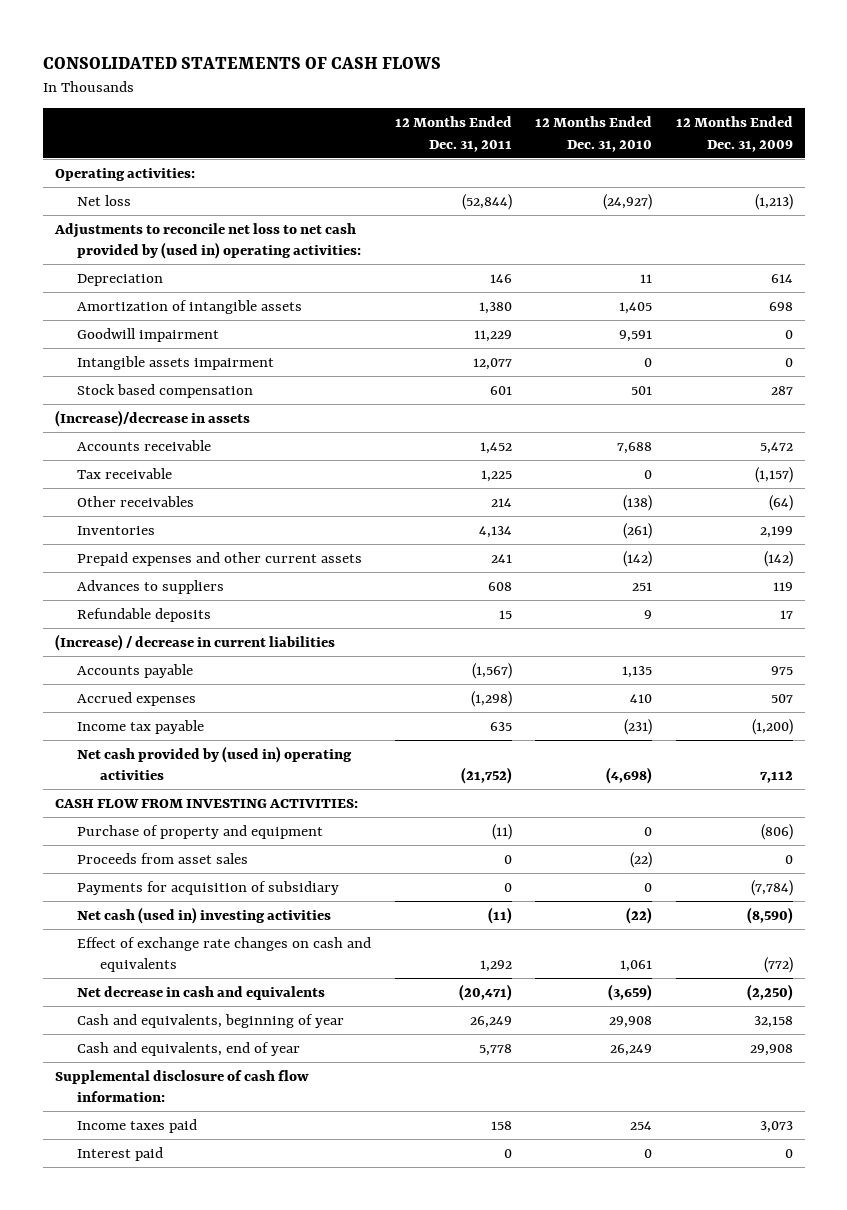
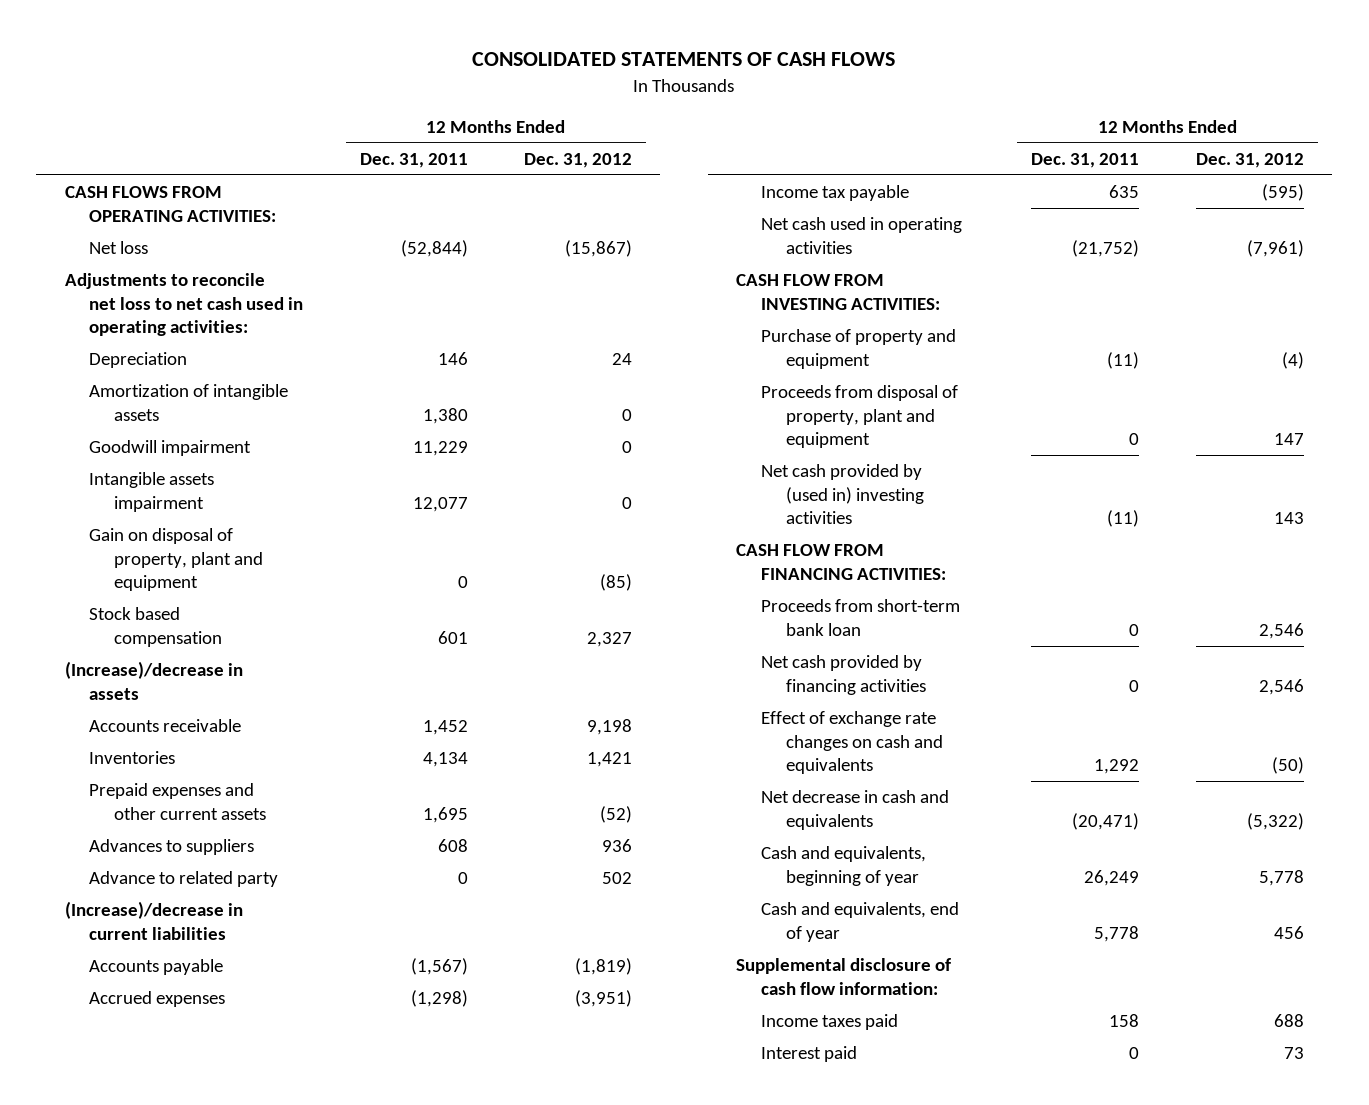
- | 12 Months Ended Dec. 31, 2011 | 12 Months Ended Dec. 31, 2010 | 12 Months Ended Dec. 31, 2009
+ | 12 Months Ended Dec. 31, 2011 | 12 Months Ended Dec. 31, 2012
- Operating activities:
+ CASH FLOWS FROM OPERATING ACTIVITIES:
- Adjustments to reconcile net loss to net cash provided by (used in) operating activities:
+ Adjustments to reconcile net loss to net cash used in operating activities:
+ Gain on disposal of property, plant and equipment | 0 | (85)
- Tax receivable | 1,225 | 0 | (1,157)
- Other receivables | 214 | (138) | (64)
- Prepaid expenses and other current assets | 241 | (142) | (142)
+ Prepaid expenses and other current assets | 1,695 | (52)
- Refundable deposits | 15 | 9 | 17
- (Increase) / decrease in current liabilities
+ Advance to related party | 0 | 502
+ (Increase)/decrease in current liabilities
- Net cash provided by (used in) operating activities | (21,752) | (4,698) | 7,112
+ Net cash used in operating activities | (21,752) | (7,961)
- Proceeds from asset sales | 0 | (22) | 0
- Payments for acquisition of subsidiary | 0 | 0 | (7,784)
- Net cash (used in) investing activities | (11) | (22) | (8,590)
+ Proceeds from disposal of property, plant and equipment | 0 | 147
+ Net cash provided by (used in) investing activities | (11) | 143
+ CASH FLOW FROM FINANCING ACTIVITIES:
+ Proceeds from short-term bank loan | 0 | 2,546
+ Net cash provided by financing activities | 0 | 2,546

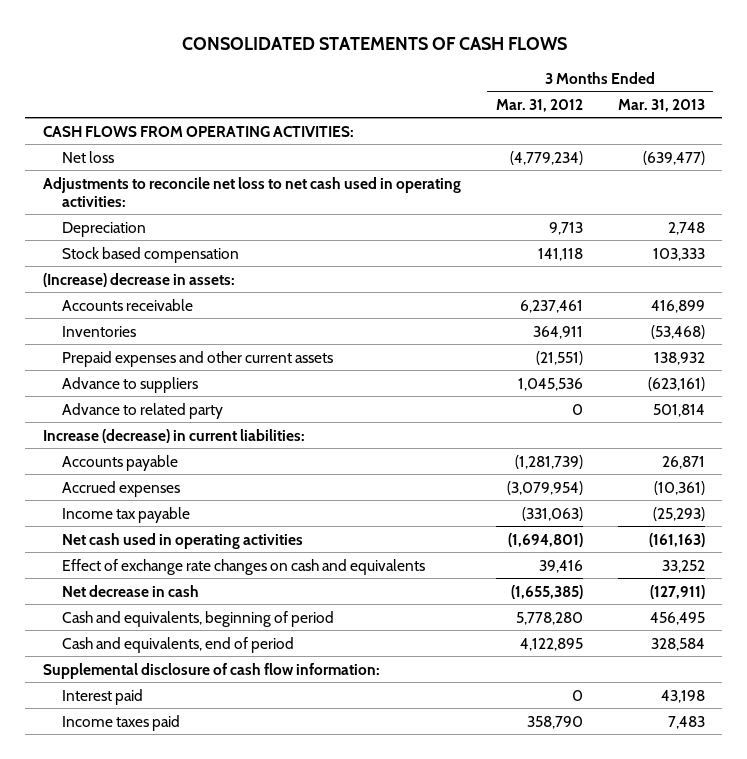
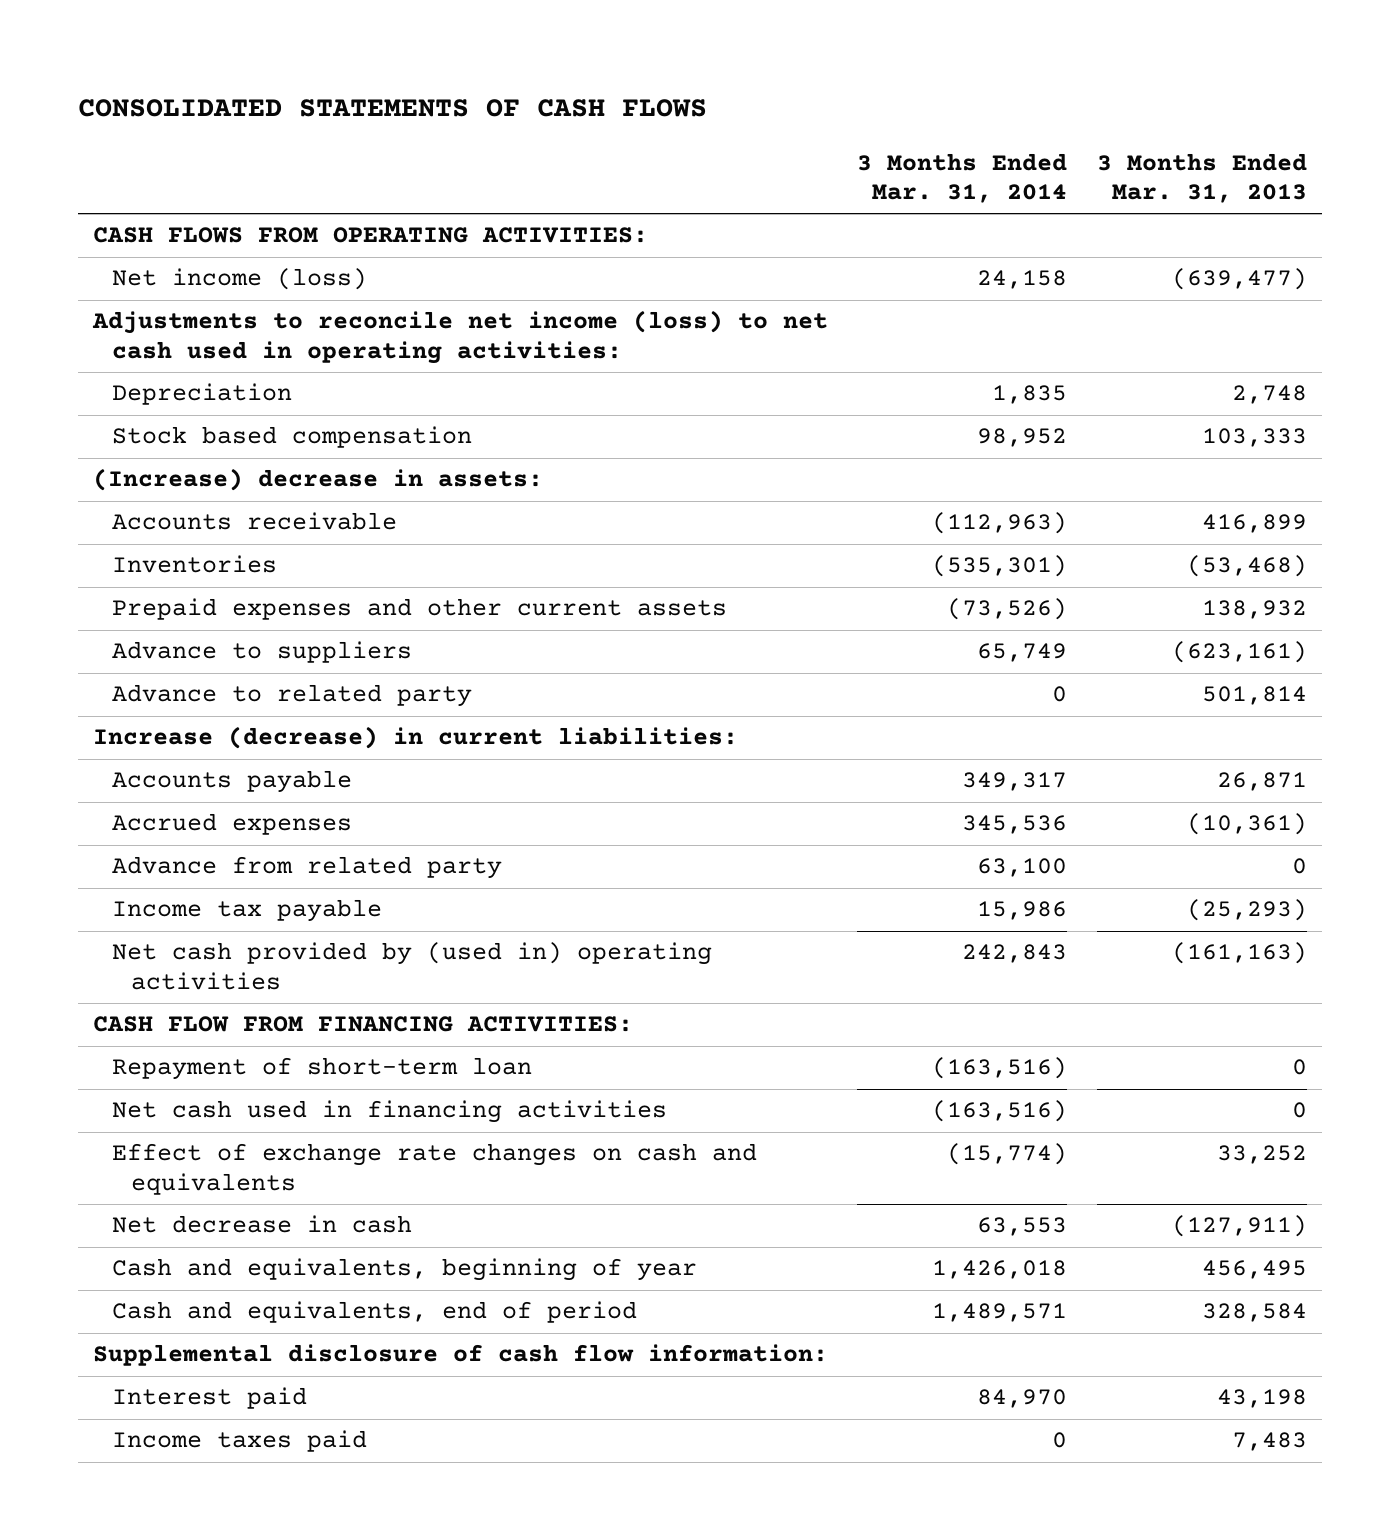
- | 3 Months Ended Mar. 31, 2012 | 3 Months Ended Mar. 31, 2013
+ | 3 Months Ended Mar. 31, 2014 | 3 Months Ended Mar. 31, 2013
- Net loss | (4,779,234) | (639,477)
- Adjustments to reconcile net loss to net cash used in operating activities:
+ Net income (loss) | 24,158 | (639,477)
+ Adjustments to reconcile net income (loss) to net cash used in operating activities:
+ Advance from related party | 63,100 | 0
- Net cash used in operating activities | (1,694,801) | (161,163)
+ Net cash provided by (used in) operating activities | 242,843 | (161,163)
+ CASH FLOW FROM FINANCING ACTIVITIES:
+ Repayment of short-term loan | (163,516) | 0
+ Net cash used in financing activities | (163,516) | 0
- Cash and equivalents, beginning of period | 5,778,280 | 456,495
+ Cash and equivalents, beginning of year | 1,426,018 | 456,495

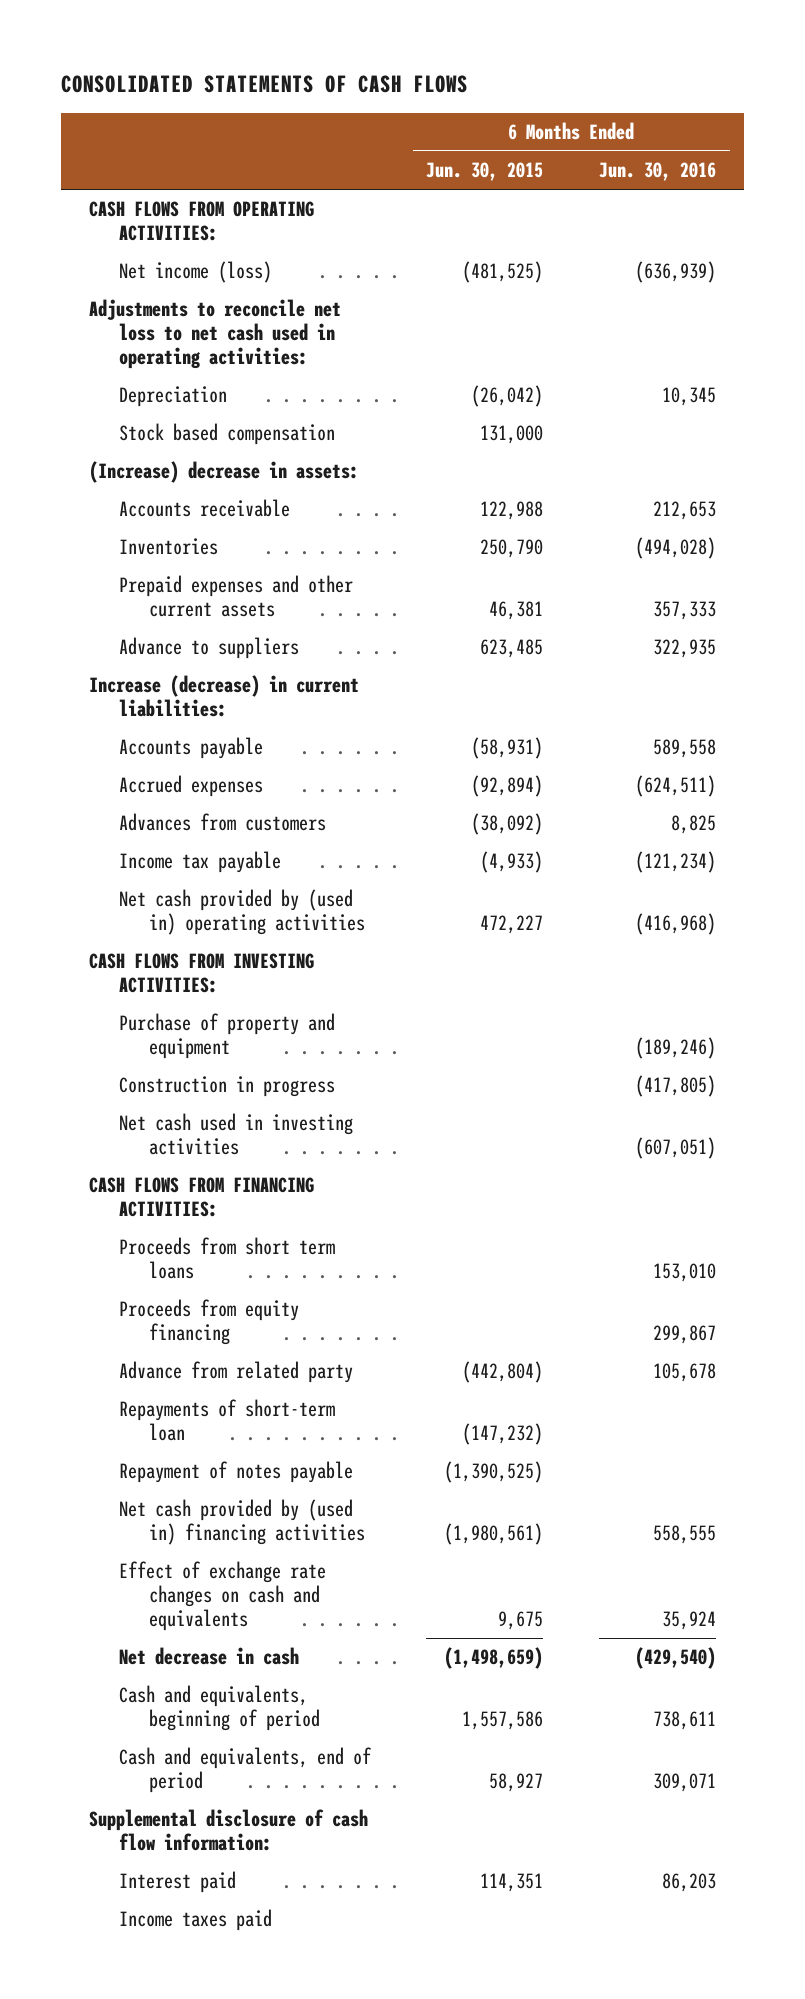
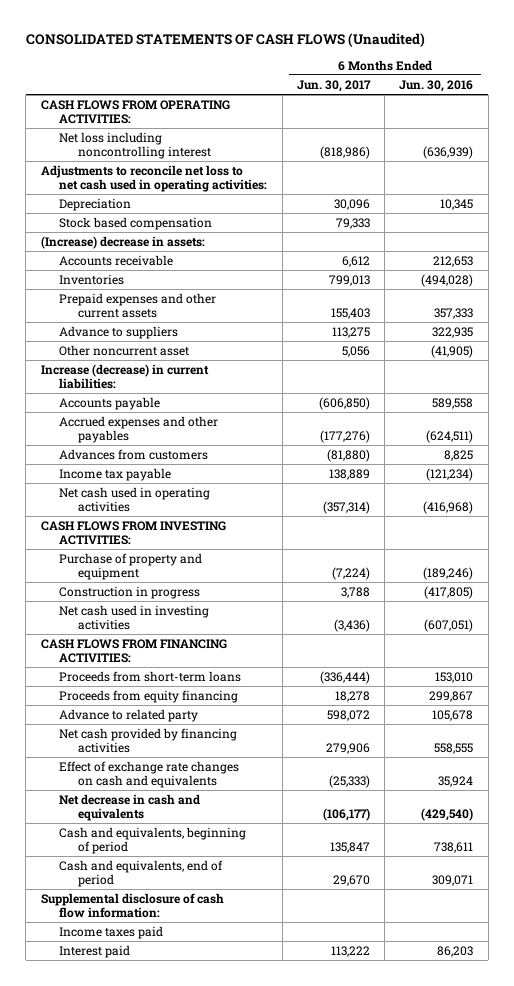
- CONSOLIDATED STATEMENTS OF CASH FLOWS
+ CONSOLIDATED STATEMENTS OF CASH FLOWS (Unaudited)
- | 6 Months Ended Jun. 30, 2015 | 6 Months Ended Jun. 30, 2016
+ | 6 Months Ended Jun. 30, 2017 | 6 Months Ended Jun. 30, 2016
- Net income (loss) | (481,525) | (636,939)
+ Net loss including noncontrolling interest | (818,986) | (636,939)
+ Other noncurrent asset | 5,056 | (41,905)
- Accrued expenses | (92,894) | (624,511)
+ Accrued expenses and other payables | (177,276) | (624,511)
- Net cash provided by (used in) operating activities | 472,227 | (416,968)
+ Net cash used in operating activities | (357,314) | (416,968)
- Proceeds from short term loans | | 153,010
+ Proceeds from short-term loans | (336,444) | 153,010
- Advance from related party | (442,804) | 105,678
- Repayments of short-term loan | (147,232) |
- Repayment of notes payable | (1,390,525) |
- Net cash provided by (used in) financing activities | (1,980,561) | 558,555
+ Advance to related party | 598,072 | 105,678
+ Net cash provided by financing activities | 279,906 | 558,555
- Net decrease in cash | (1,498,659) | (429,540)
+ Net decrease in cash and equivalents | (106,177) | (429,540)
moved down: Interest paid | 113,222 | 86,203

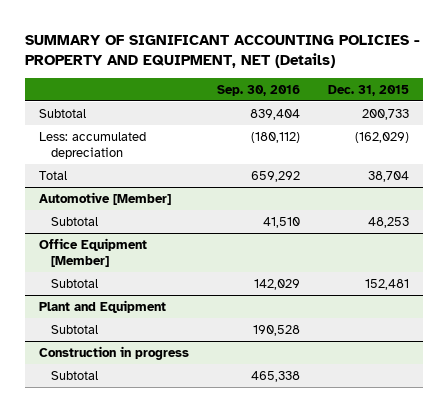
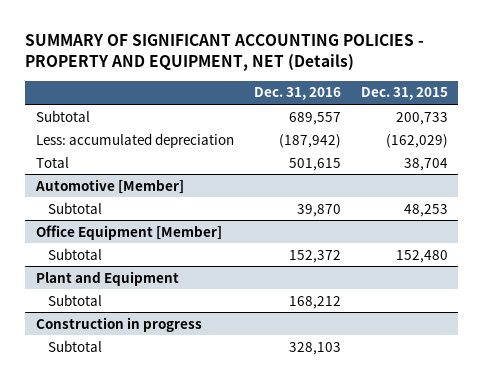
- | Sep. 30, 2016 | Dec. 31, 2015
+ | Dec. 31, 2016 | Dec. 31, 2015
@ Office Equipment [Member]
- Subtotal | 142,029 | 152,481
+ Subtotal | 152,372 | 152,480

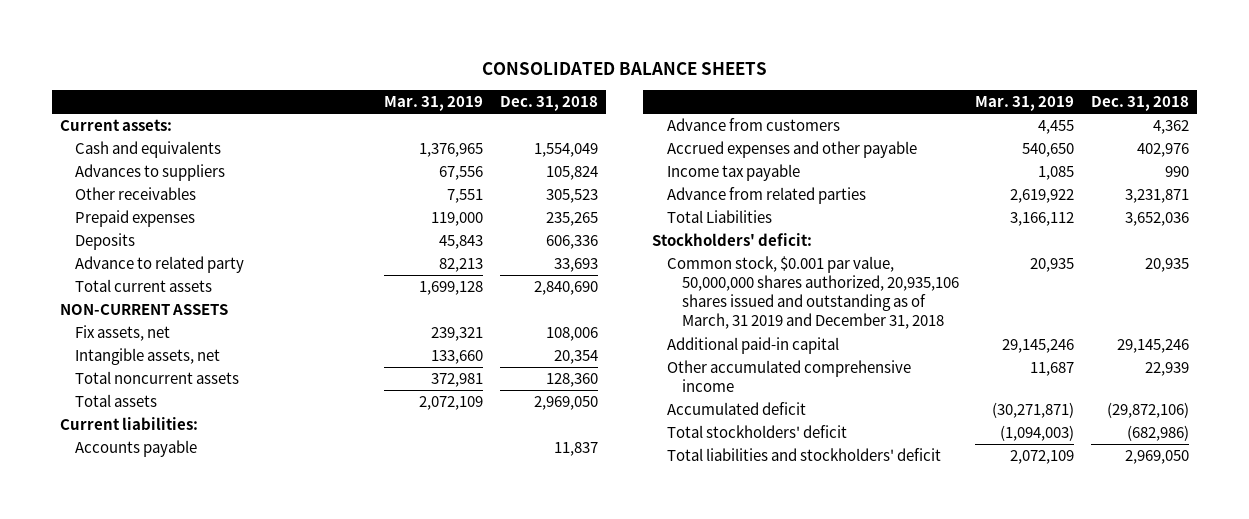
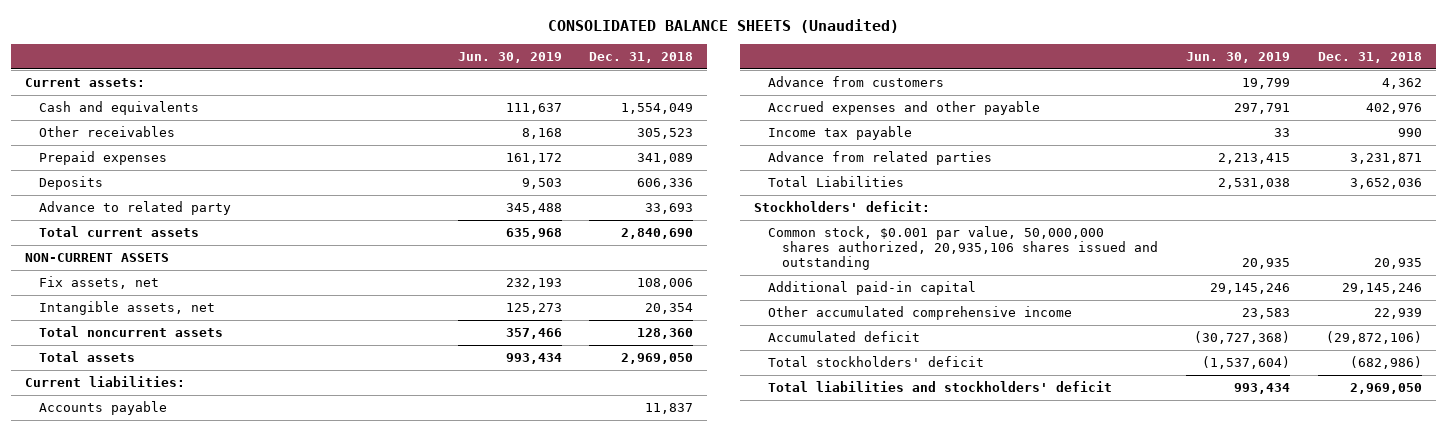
- CONSOLIDATED BALANCE SHEETS
+ CONSOLIDATED BALANCE SHEETS (Unaudited)
- | Mar. 31, 2019 | Dec. 31, 2018
+ | Jun. 30, 2019 | Dec. 31, 2018
- Advances to suppliers | 67,556 | 105,824
- Prepaid expenses | 119,000 | 235,265
+ Prepaid expenses | 161,172 | 341,089
- Common stock, $0.001 par value, 50,000,000 shares authorized, 20,935,106 shares issued and outstanding as of March, 31 2019 and December 31, 2018 | 20,935 | 20,935
+ Common stock, $0.001 par value, 50,000,000 shares authorized, 20,935,106 shares issued and outstanding | 20,935 | 20,935

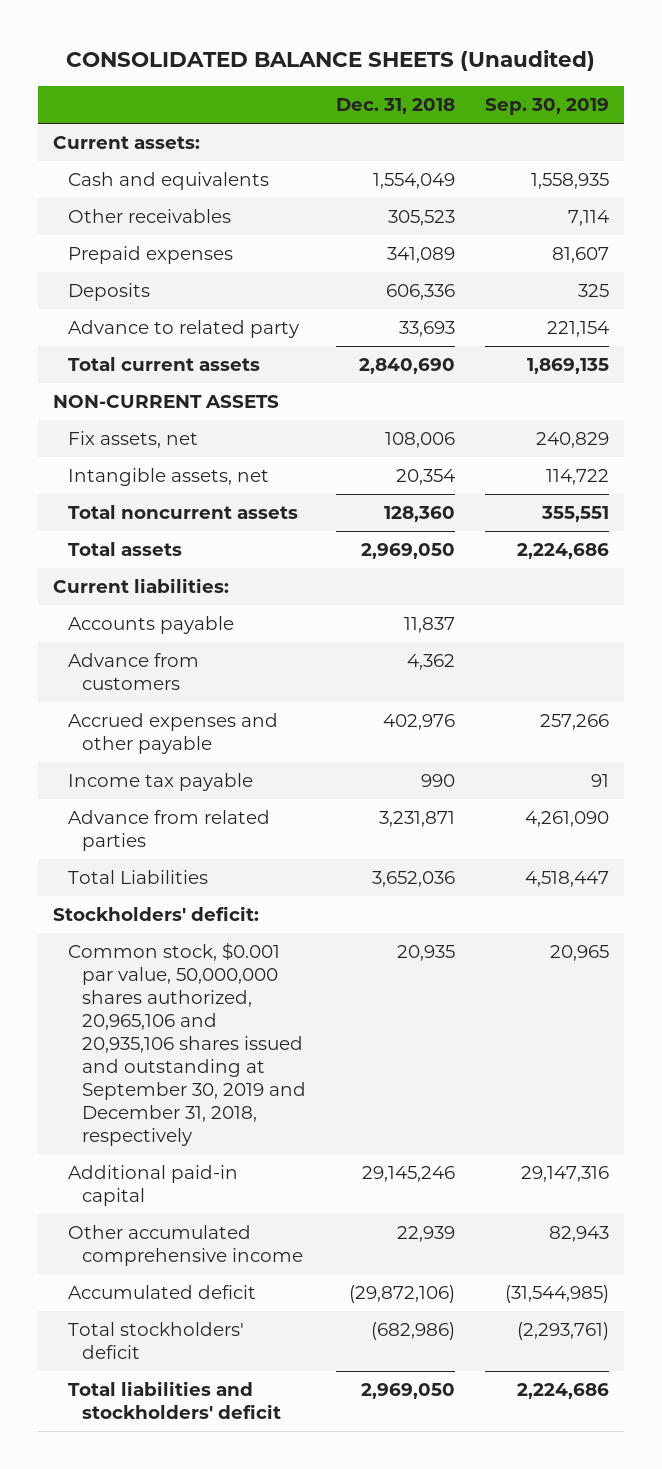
- | Jun. 30, 2019 | Dec. 31, 2018
+ | Dec. 31, 2018 | Sep. 30, 2019
- Common stock, $0.001 par value, 50,000,000 shares authorized, 20,935,106 shares issued and outstanding | 20,935 | 20,935
+ Common stock, $0.001 par value, 50,000,000 shares authorized, 20,965,106 and 20,935,106 shares issued and outstanding at September 30, 2019 and December 31, 2018, respectively | 20,935 | 20,965

